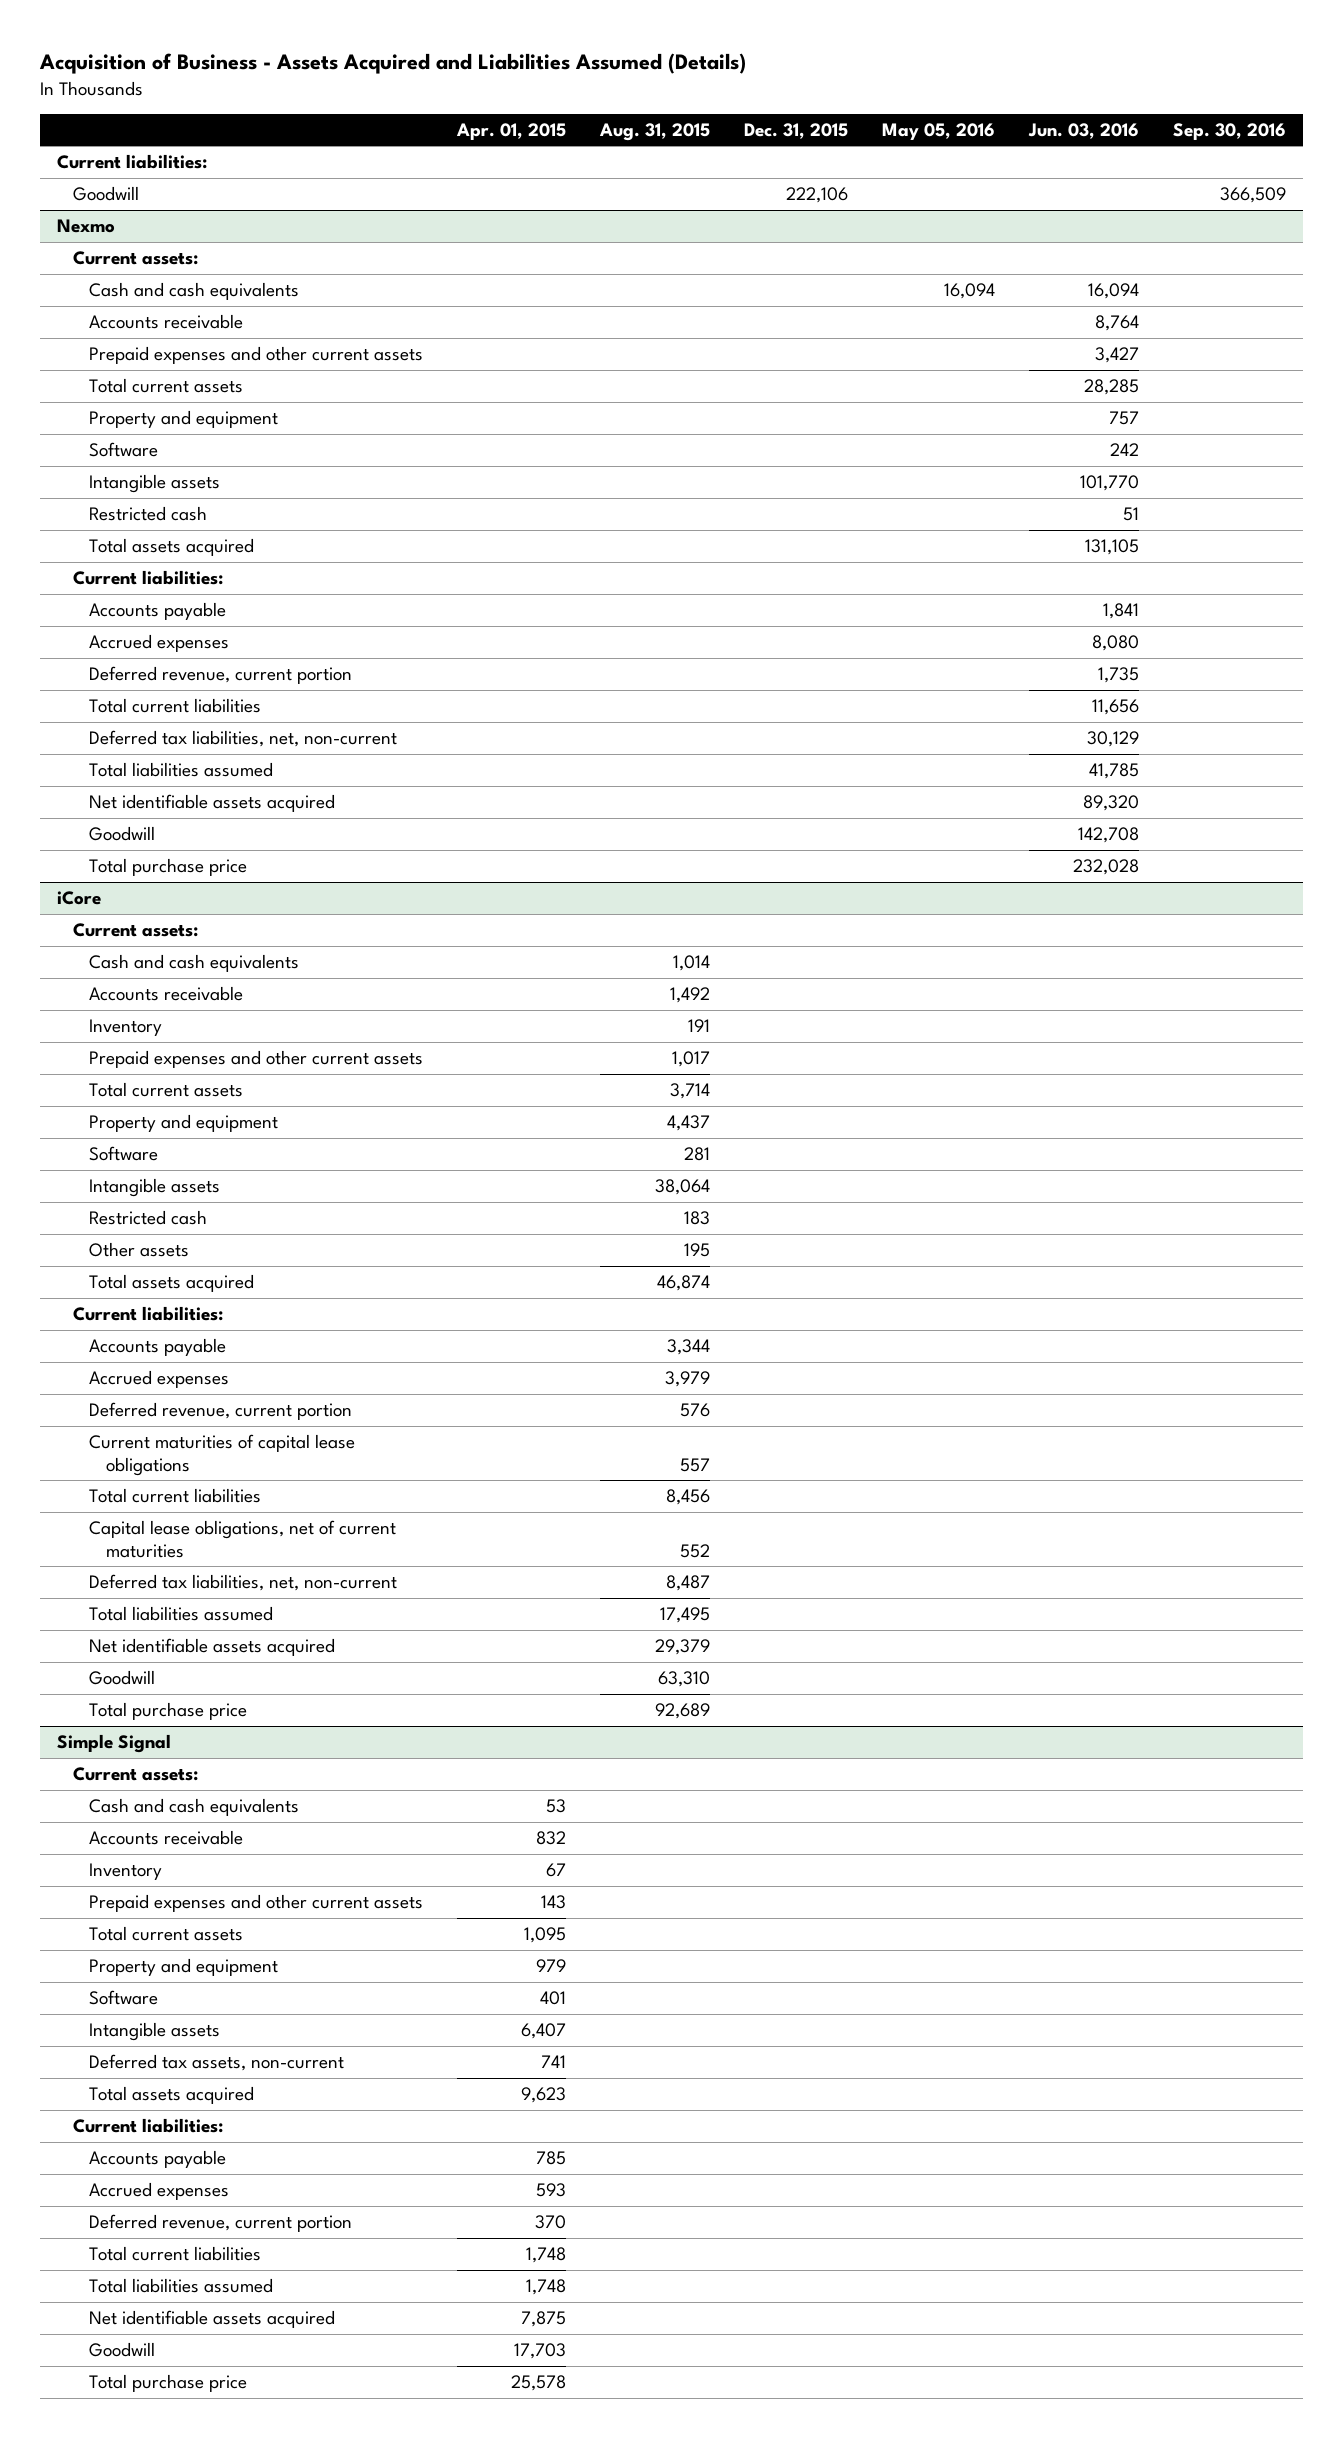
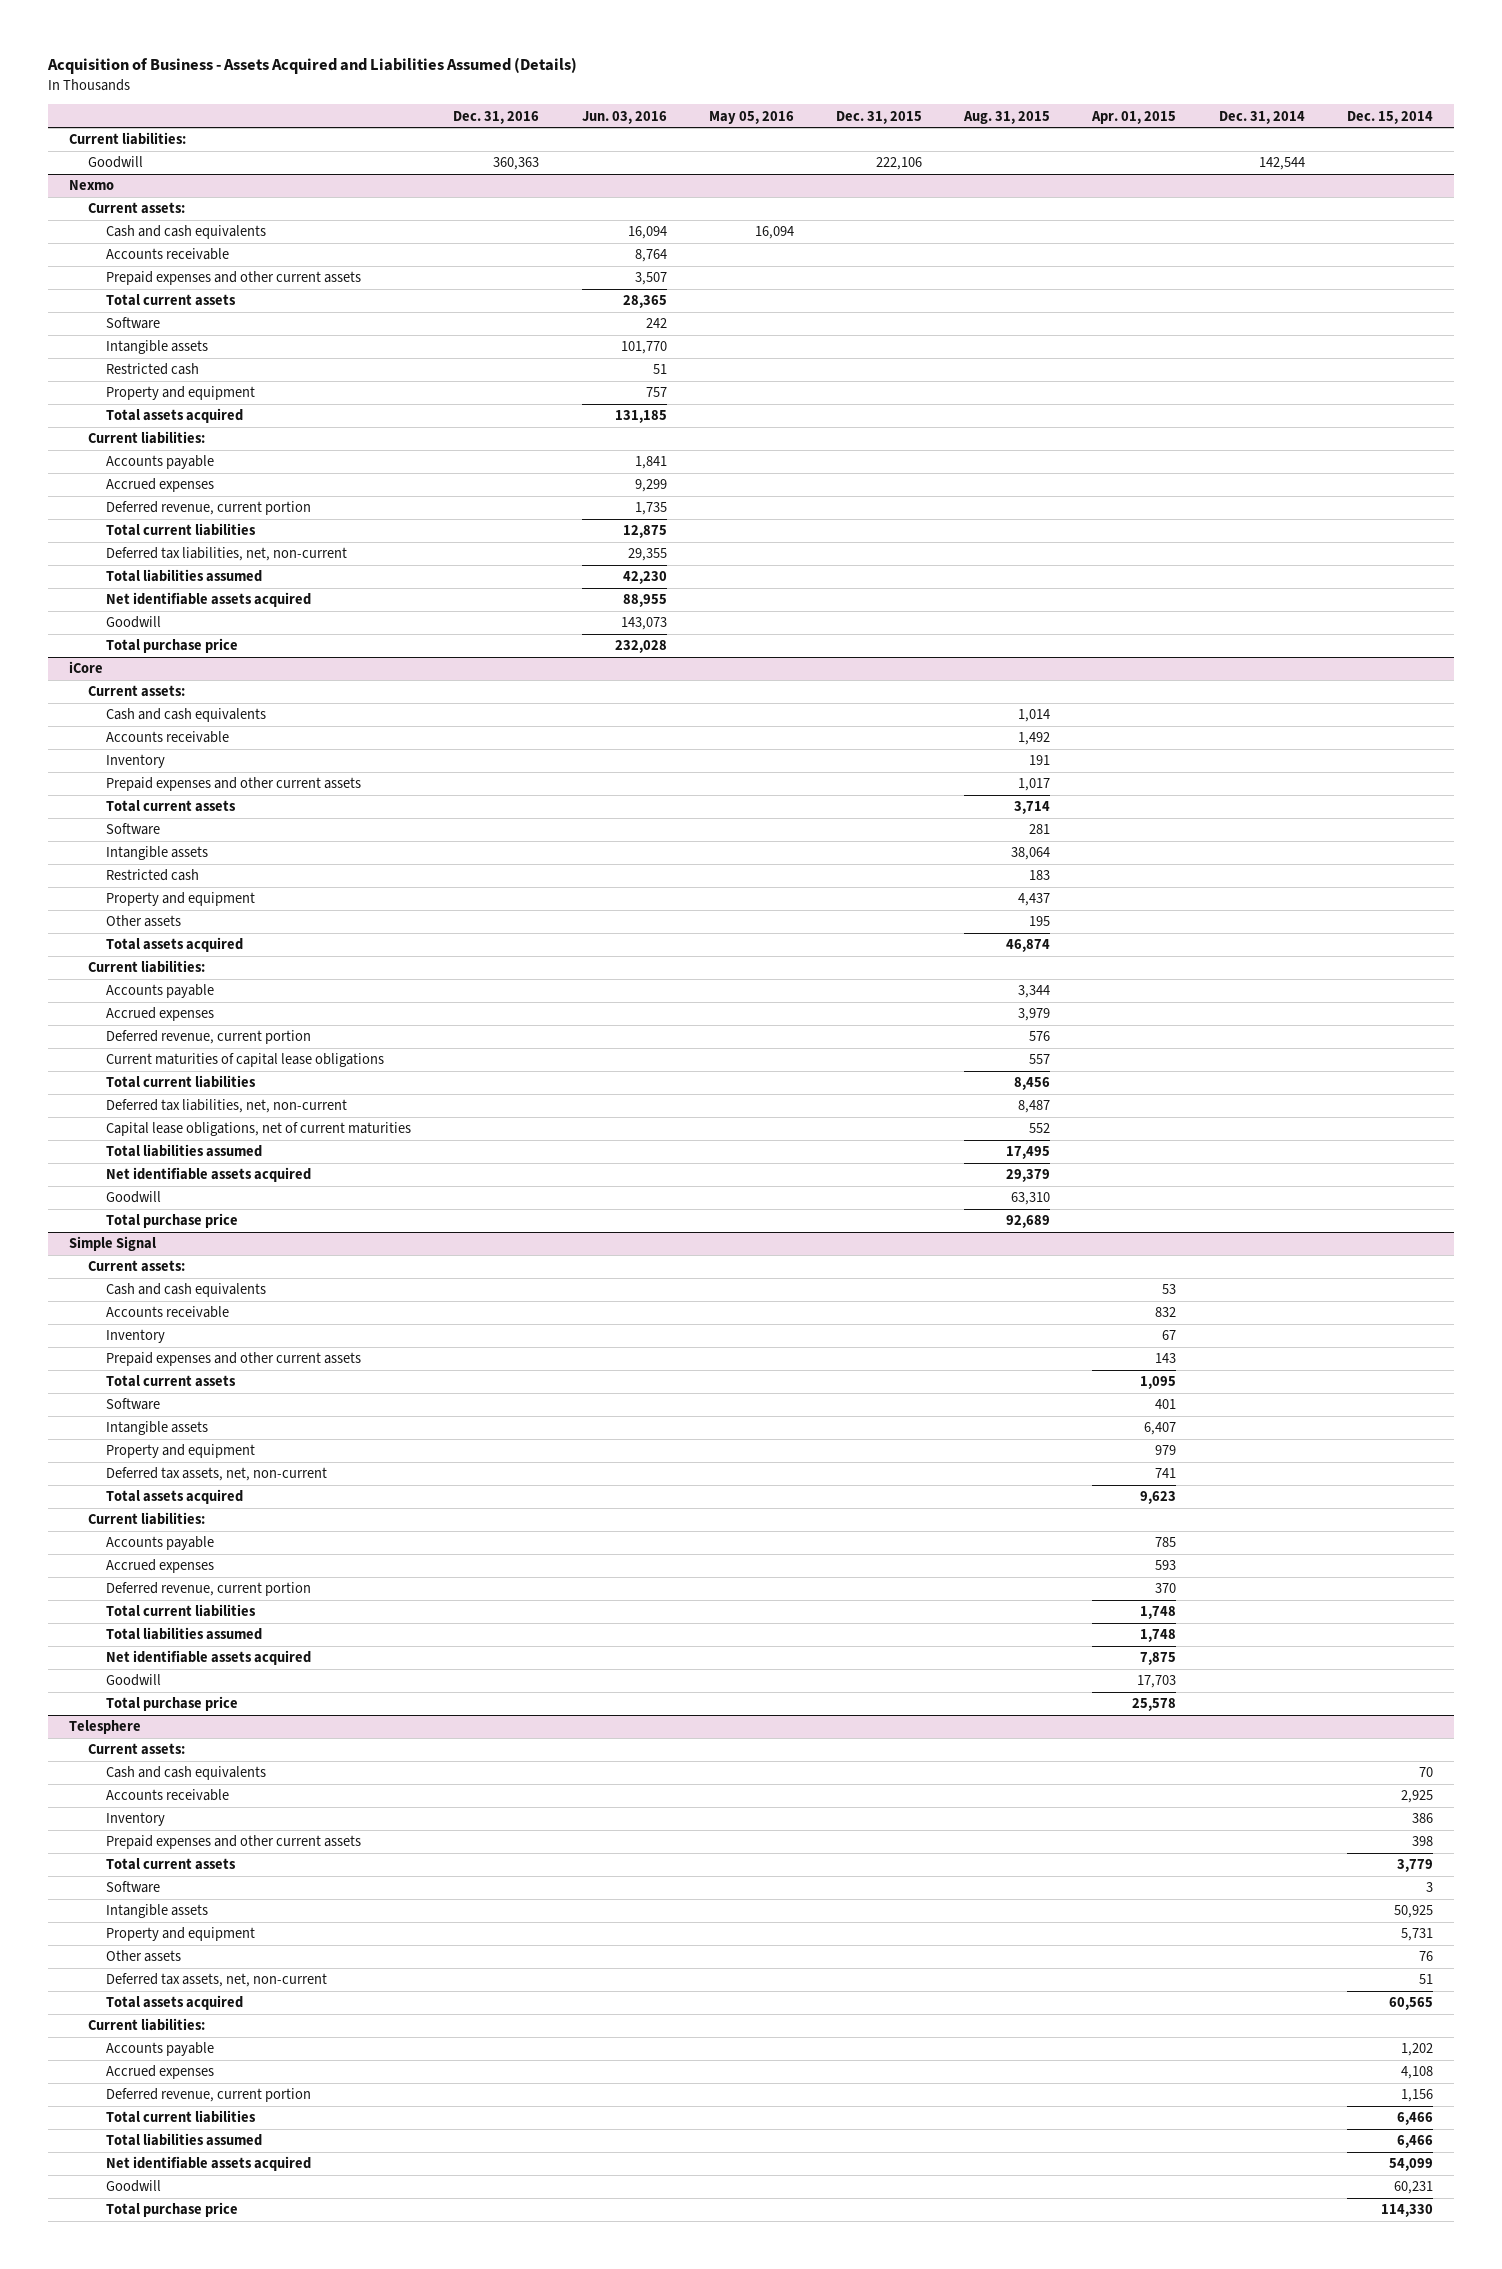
- | Apr. 01, 2015 | Aug. 31, 2015 | Dec. 31, 2015 | May 05, 2016 | Jun. 03, 2016 | Sep. 30, 2016
+ | Dec. 31, 2016 | Jun. 03, 2016 | May 05, 2016 | Dec. 31, 2015 | Aug. 31, 2015 | Apr. 01, 2015 | Dec. 31, 2014 | Dec. 15, 2014
@ Nexmo
- Prepaid expenses and other current assets | | | | | 3,427 |
- Total current assets | | | | | 28,285 |
+ Prepaid expenses and other current assets | | 3,507 | | | | | |
+ Total current assets | | 28,365 | | | | | |
- Total assets acquired | | | | | 131,105 |
moved down: Property and equipment | | 757 | | | | | |
+ Total assets acquired | | 131,185 | | | | | |
- Accrued expenses | | | | | 8,080 |
+ Accrued expenses | | 9,299 | | | | | |
- Total current liabilities | | | | | 11,656 |
- Deferred tax liabilities, net, non-current | | | | | 30,129 |
- Total liabilities assumed | | | | | 41,785 |
- Net identifiable assets acquired | | | | | 89,320 |
- Goodwill | | | | | 142,708 |
+ Total current liabilities | | 12,875 | | | | | |
+ Deferred tax liabilities, net, non-current | | 29,355 | | | | | |
+ Total liabilities assumed | | 42,230 | | | | | |
+ Net identifiable assets acquired | | 88,955 | | | | | |
+ Goodwill | | 143,073 | | | | | |
@ iCore
moved down: Property and equipment | | | | | 4,437 | | |
moved down: Capital lease obligations, net of current maturities | | | | | 552 | | |
@ Simple Signal
- Deferred tax assets, non-current | 741 | | | | |
moved down: Property and equipment | | | | | | 979 | |
+ Deferred tax assets, net, non-current | | | | | | 741 | |
+ Telesphere
+ Current assets:
+ Cash and cash equivalents | | | | | | | | 70
+ Accounts receivable | | | | | | | | 2,925
+ Inventory | | | | | | | | 386
+ Prepaid expenses and other current assets | | | | | | | | 398
+ Total current assets | | | | | | | | 3,779
+ Software | | | | | | | | 3
+ Intangible assets | | | | | | | | 50,925
+ Property and equipment | | | | | | | | 5,731
+ Other assets | | | | | | | | 76
+ Deferred tax assets, net, non-current | | | | | | | | 51
+ Total assets acquired | | | | | | | | 60,565
+ Current liabilities:
+ Accounts payable | | | | | | | | 1,202
+ Accrued expenses | | | | | | | | 4,108
+ Deferred revenue, current portion | | | | | | | | 1,156
+ Total current liabilities | | | | | | | | 6,466
+ Total liabilities assumed | | | | | | | | 6,466
+ Net identifiable assets acquired | | | | | | | | 54,099
+ Goodwill | | | | | | | | 60,231
+ Total purchase price | | | | | | | | 114,330

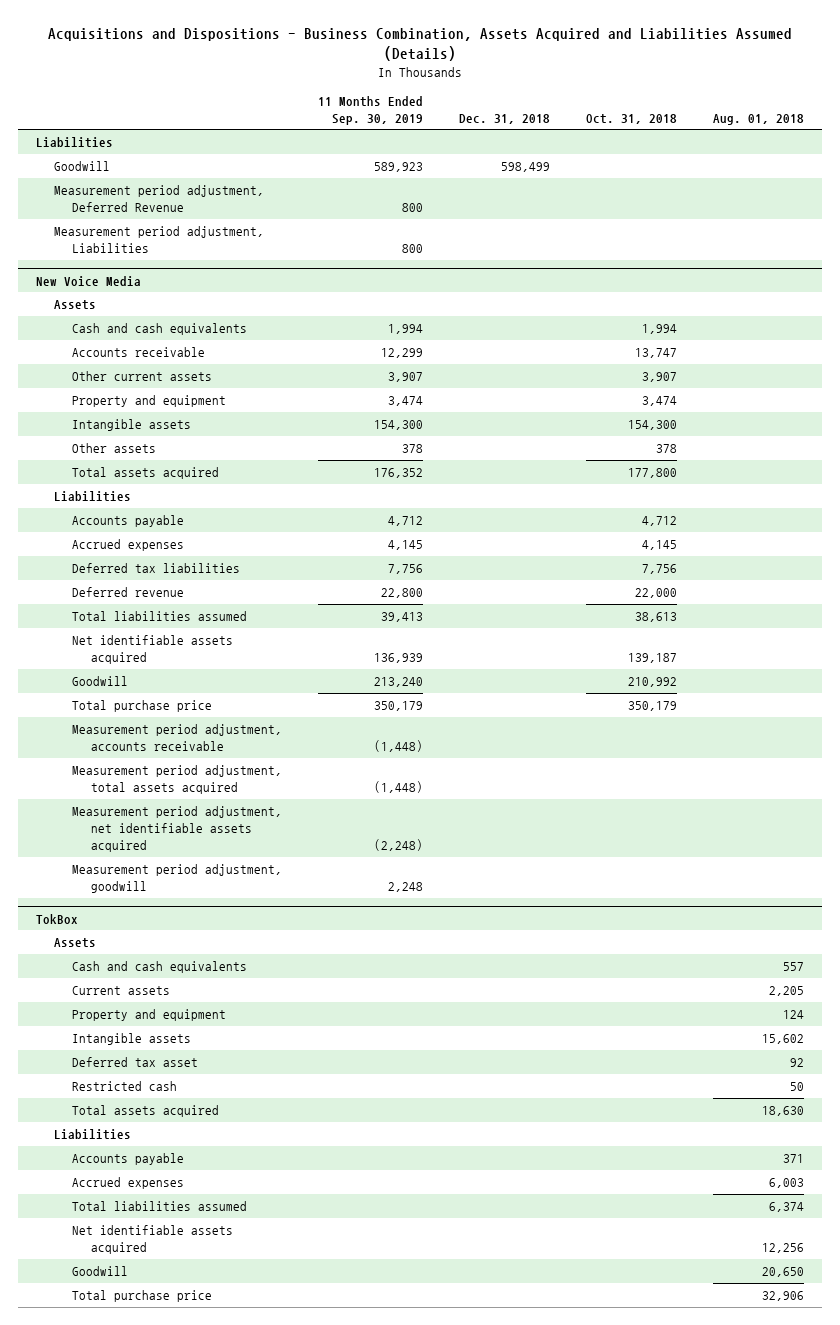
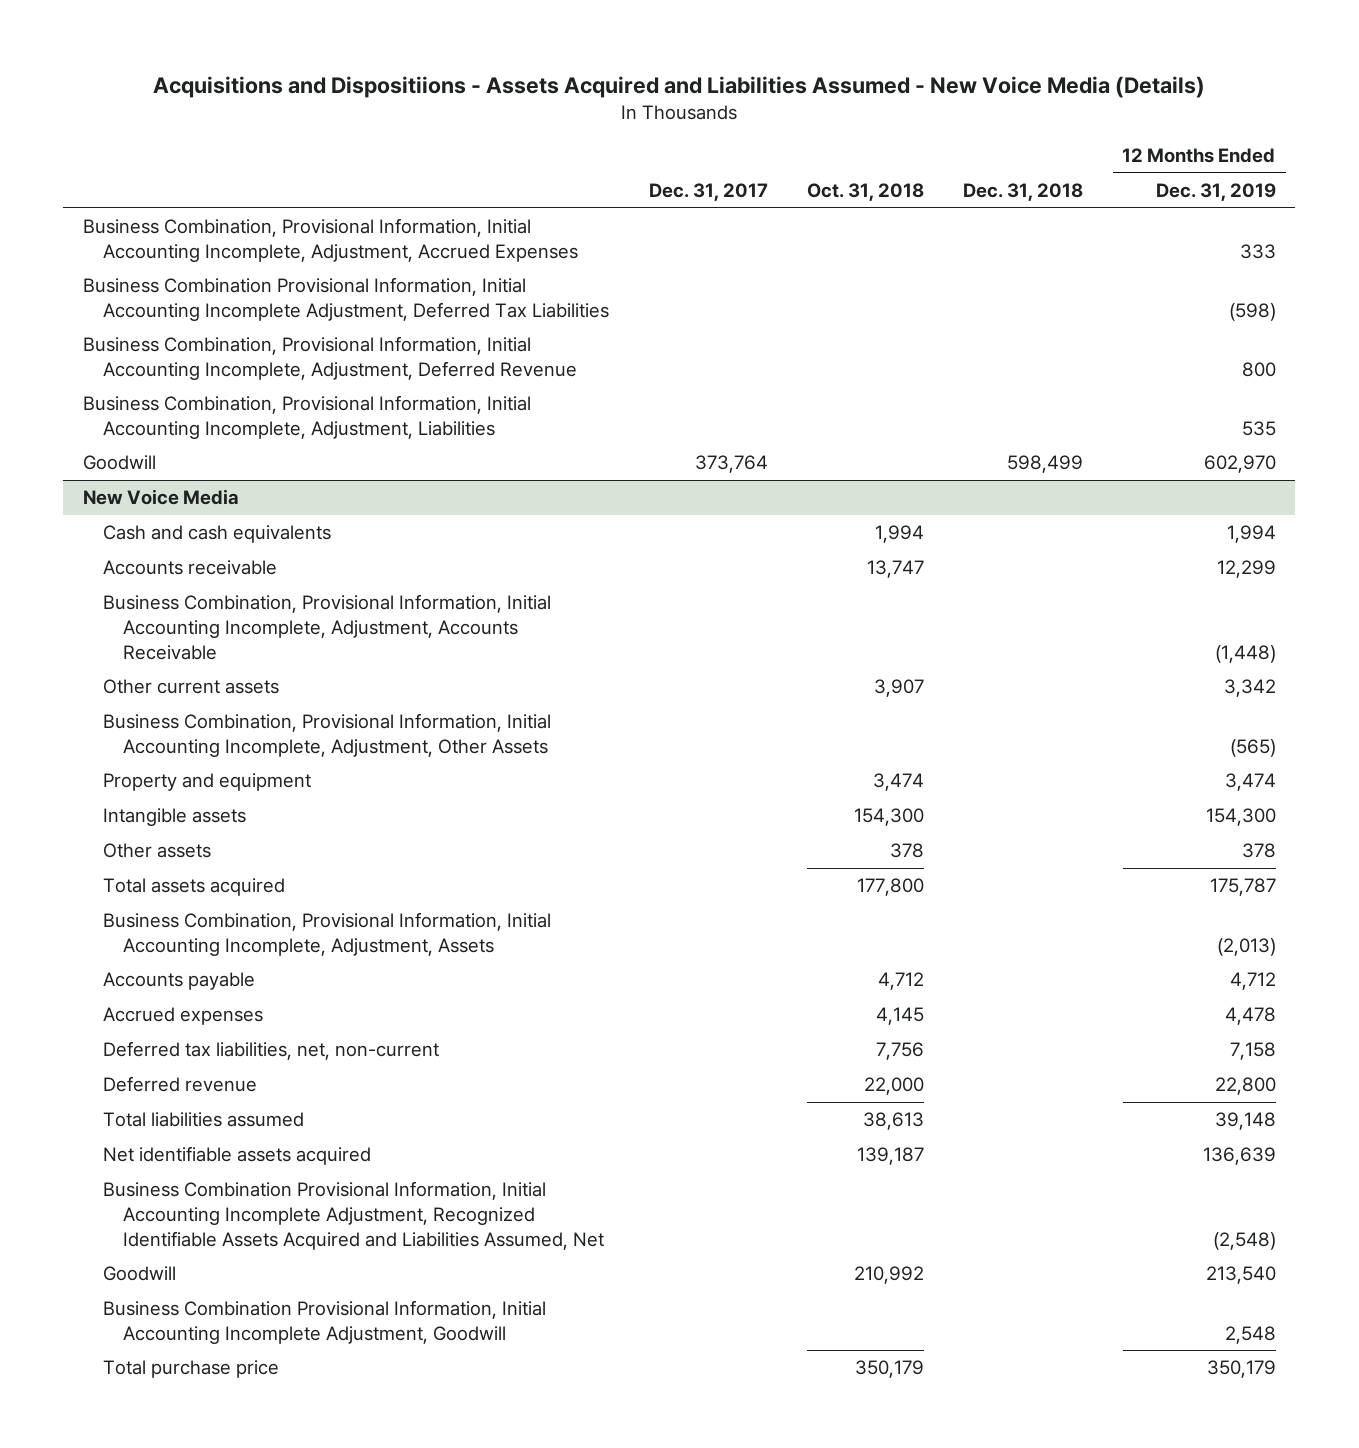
- Acquisitions and Dispositions - Business Combination, Assets Acquired and Liabilities Assumed (Details)
+ Acquisitions and Dispositiions - Assets Acquired and Liabilities Assumed - New Voice Media (Details)
- | 11 Months Ended Sep. 30, 2019 | Dec. 31, 2018 | Oct. 31, 2018 | Aug. 01, 2018
+ | Dec. 31, 2017 | Oct. 31, 2018 | Dec. 31, 2018 | 12 Months Ended Dec. 31, 2019
- Liabilities
+ Business Combination, Provisional Information, Initial Accounting Incomplete, Adjustment, Accrued Expenses | | | | 333
+ Business Combination Provisional Information, Initial Accounting Incomplete Adjustment, Deferred Tax Liabilities | | | | (598)
+ Business Combination, Provisional Information, Initial Accounting Incomplete, Adjustment, Deferred Revenue | | | | 800
+ Business Combination, Provisional Information, Initial Accounting Incomplete, Adjustment, Liabilities | | | | 535
- Measurement period adjustment, Deferred Revenue | 800 | | |
- Measurement period adjustment, Liabilities | 800 | | |
@ New Voice Media
- Assets
+ Business Combination, Provisional Information, Initial Accounting Incomplete, Adjustment, Accounts Receivable | | | | (1,448)
+ Business Combination, Provisional Information, Initial Accounting Incomplete, Adjustment, Other Assets | | | | (565)
- Liabilities
+ Business Combination, Provisional Information, Initial Accounting Incomplete, Adjustment, Assets | | | | (2,013)
- Deferred tax liabilities | 7,756 | | 7,756 |
+ Deferred tax liabilities, net, non-current | | 7,756 | | 7,158
+ Business Combination Provisional Information, Initial Accounting Incomplete Adjustment, Recognized Identifiable Assets Acquired and Liabilities Assumed, Net | | | | (2,548)
+ Business Combination Provisional Information, Initial Accounting Incomplete Adjustment, Goodwill | | | | 2,548
- Measurement period adjustment, accounts receivable | (1,448) | | |
- Measurement period adjustment, total assets acquired | (1,448) | | |
- Measurement period adjustment, net identifiable assets acquired | (2,248) | | |
- Measurement period adjustment, goodwill | 2,248 | | |
- TokBox
- Assets
- Cash and cash equivalents | | | | 557
- Current assets | | | | 2,205
- Property and equipment | | | | 124
- Intangible assets | | | | 15,602
- Deferred tax asset | | | | 92
- Restricted cash | | | | 50
- Total assets acquired | | | | 18,630
- Liabilities
- Accounts payable | | | | 371
- Accrued expenses | | | | 6,003
- Total liabilities assumed | | | | 6,374
- Net identifiable assets acquired | | | | 12,256
- Goodwill | | | | 20,650
- Total purchase price | | | | 32,906

